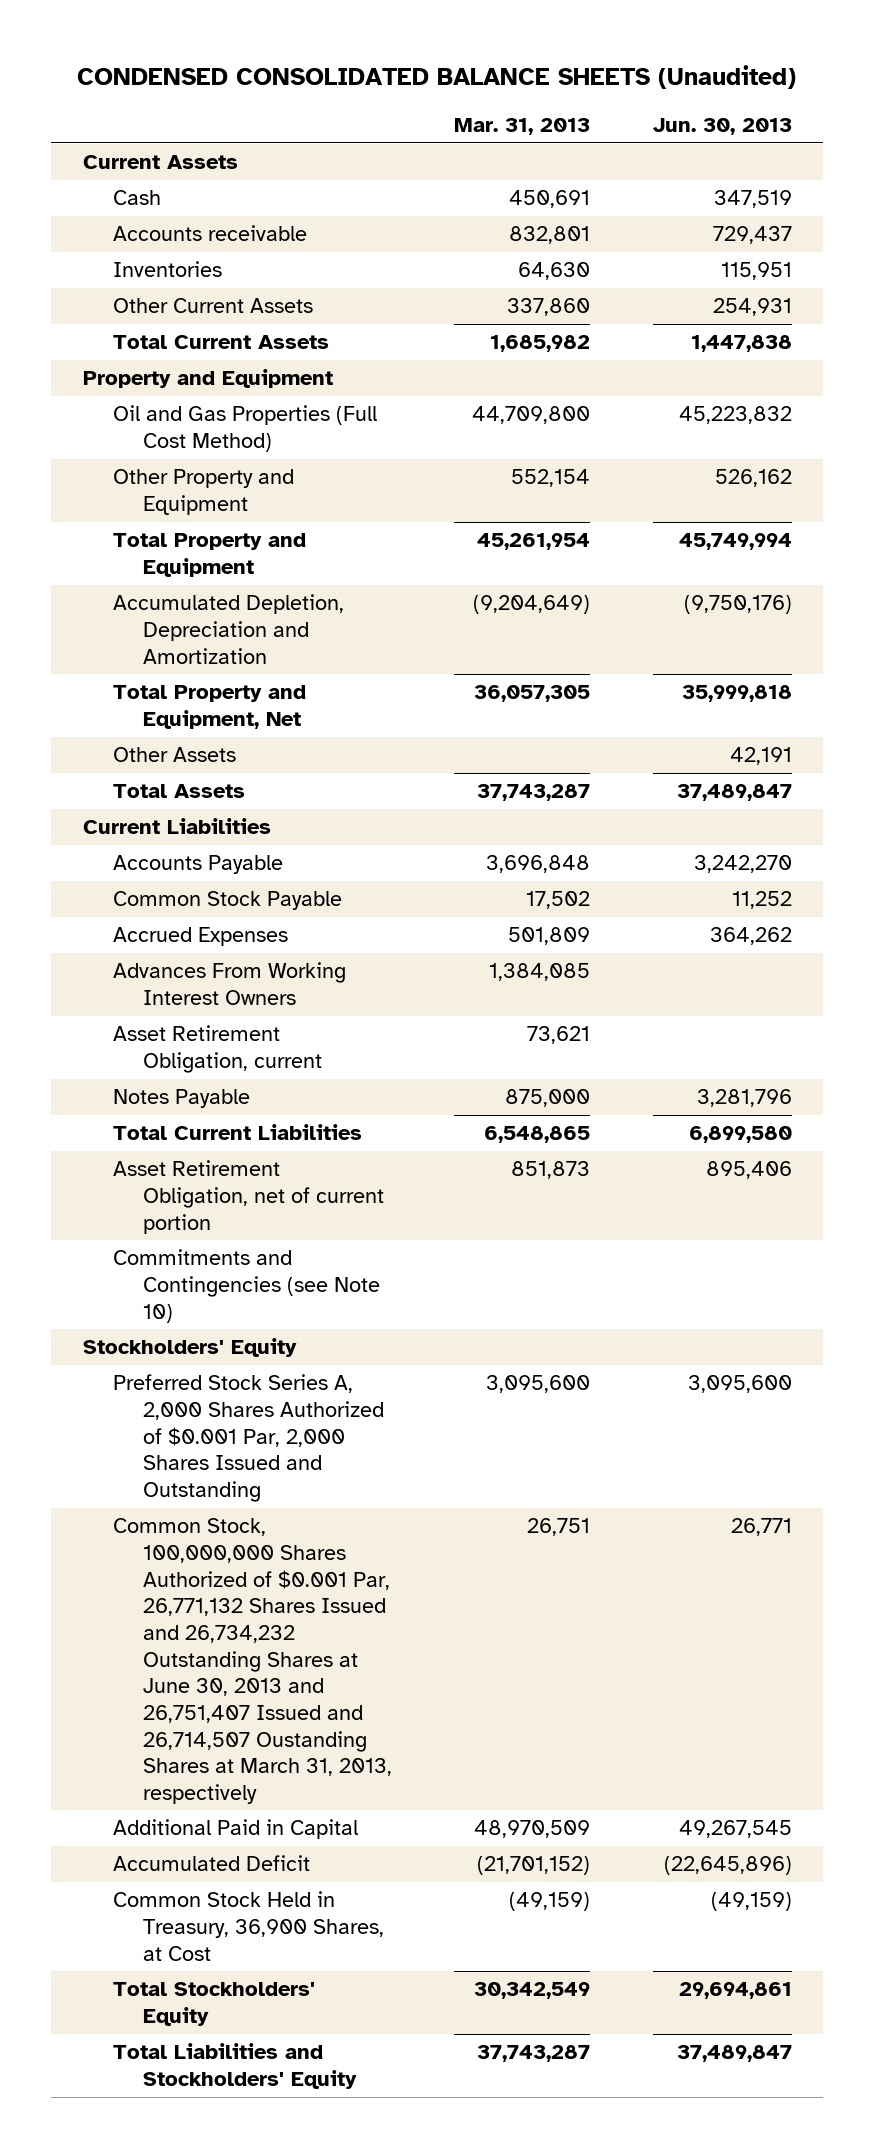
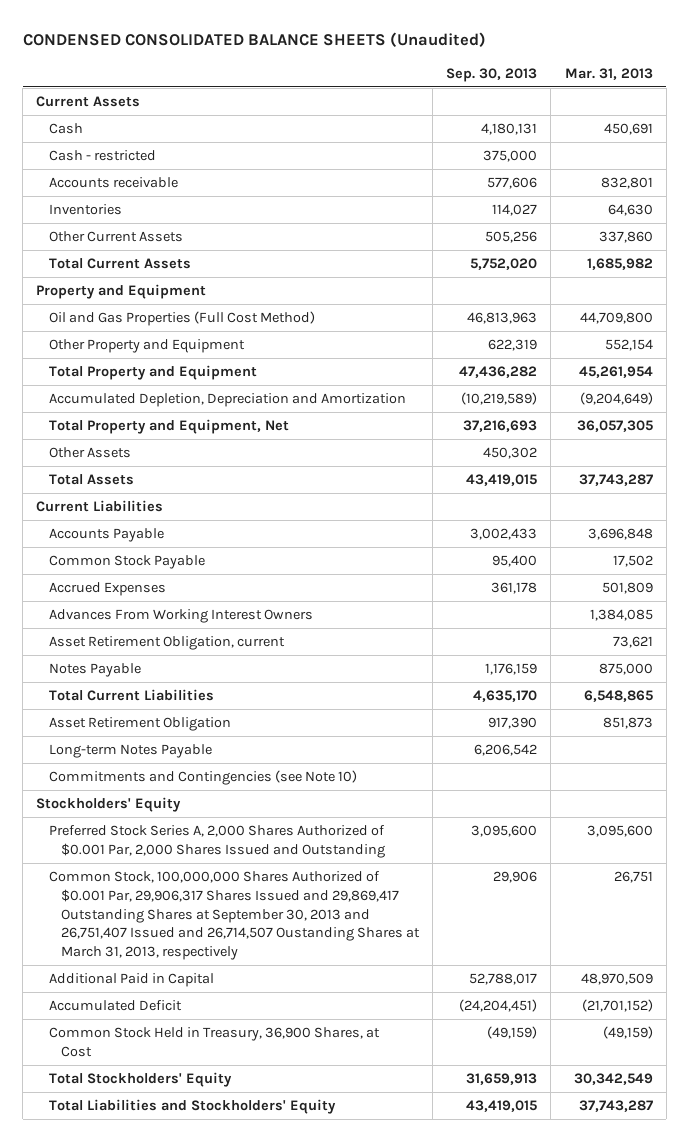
- | Mar. 31, 2013 | Jun. 30, 2013
+ | Sep. 30, 2013 | Mar. 31, 2013
+ Cash - restricted | 375,000 |
- Asset Retirement Obligation, net of current portion | 851,873 | 895,406
+ Asset Retirement Obligation | 917,390 | 851,873
+ Long-term Notes Payable | 6,206,542 |
- Common Stock, 100,000,000 Shares Authorized of $0.001 Par, 26,771,132 Shares Issued and 26,734,232 Outstanding Shares at June 30, 2013 and 26,751,407 Issued and 26,714,507 Oustanding Shares at March 31, 2013, respectively | 26,751 | 26,771
+ Common Stock, 100,000,000 Shares Authorized of $0.001 Par, 29,906,317 Shares Issued and 29,869,417 Outstanding Shares at September 30, 2013 and 26,751,407 Issued and 26,714,507 Oustanding Shares at March 31, 2013, respectively | 29,906 | 26,751

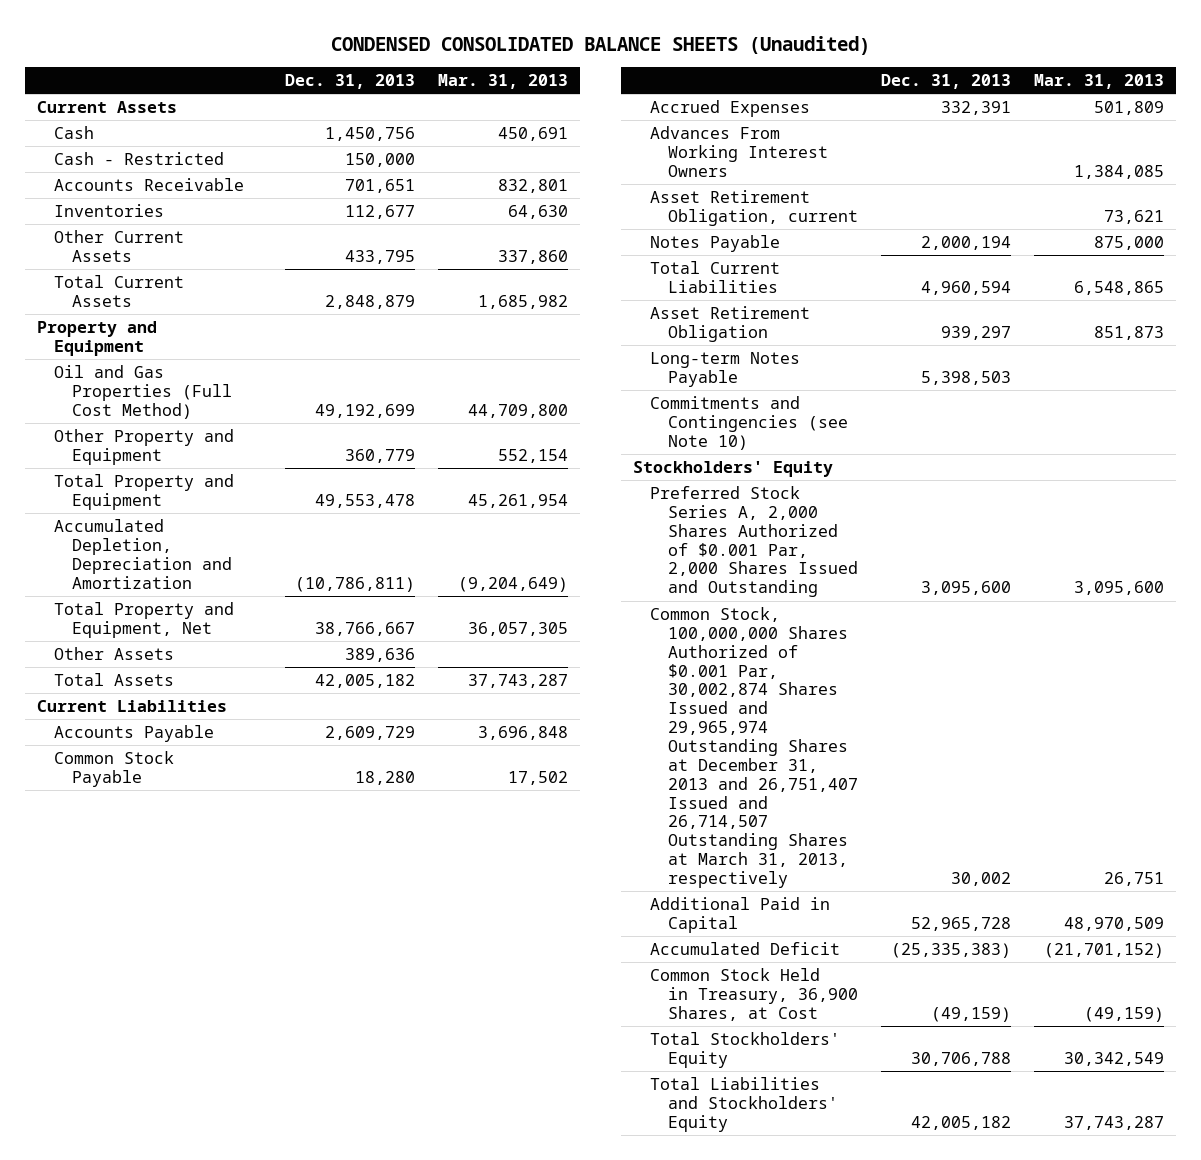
- | Sep. 30, 2013 | Mar. 31, 2013
+ | Dec. 31, 2013 | Mar. 31, 2013
- Cash - restricted | 375,000 |
- Accounts receivable | 577,606 | 832,801
+ Cash - Restricted | 150,000 |
+ Accounts Receivable | 701,651 | 832,801
- Common Stock, 100,000,000 Shares Authorized of $0.001 Par, 29,906,317 Shares Issued and 29,869,417 Outstanding Shares at September 30, 2013 and 26,751,407 Issued and 26,714,507 Oustanding Shares at March 31, 2013, respectively | 29,906 | 26,751
+ Common Stock, 100,000,000 Shares Authorized of $0.001 Par, 30,002,874 Shares Issued and 29,965,974 Outstanding Shares at December 31, 2013 and 26,751,407 Issued and 26,714,507 Outstanding Shares at March 31, 2013, respectively | 30,002 | 26,751

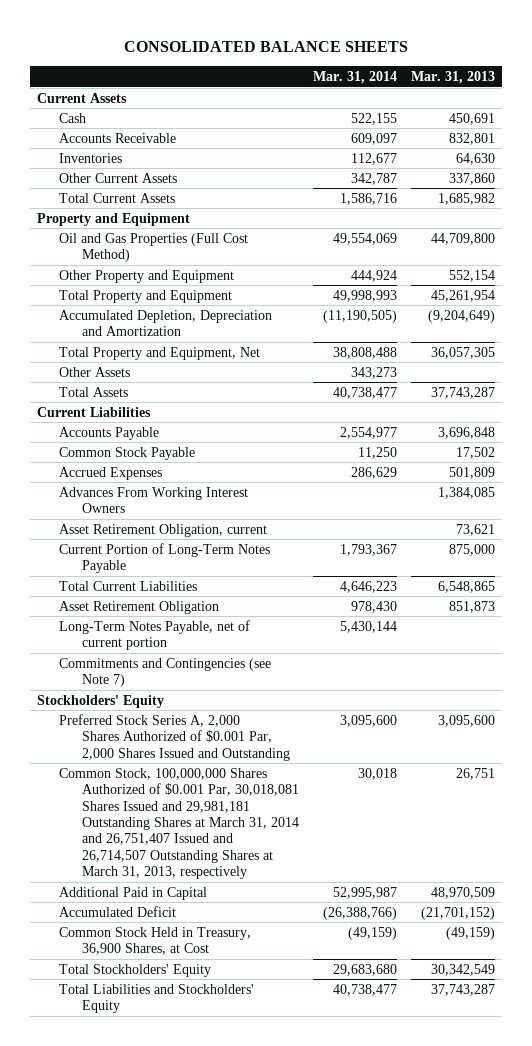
- CONDENSED CONSOLIDATED BALANCE SHEETS (Unaudited)
+ CONSOLIDATED BALANCE SHEETS
- | Dec. 31, 2013 | Mar. 31, 2013
+ | Mar. 31, 2014 | Mar. 31, 2013
- Cash - Restricted | 150,000 |
- Notes Payable | 2,000,194 | 875,000
+ Current Portion of Long-Term Notes Payable | 1,793,367 | 875,000
- Long-term Notes Payable | 5,398,503 |
- Commitments and Contingencies (see Note 10)
+ Long-Term Notes Payable, net of current portion | 5,430,144 |
+ Commitments and Contingencies (see Note 7)
- Common Stock, 100,000,000 Shares Authorized of $0.001 Par, 30,002,874 Shares Issued and 29,965,974 Outstanding Shares at December 31, 2013 and 26,751,407 Issued and 26,714,507 Outstanding Shares at March 31, 2013, respectively | 30,002 | 26,751
+ Common Stock, 100,000,000 Shares Authorized of $0.001 Par, 30,018,081 Shares Issued and 29,981,181 Outstanding Shares at March 31, 2014 and 26,751,407 Issued and 26,714,507 Outstanding Shares at March 31, 2013, respectively | 30,018 | 26,751

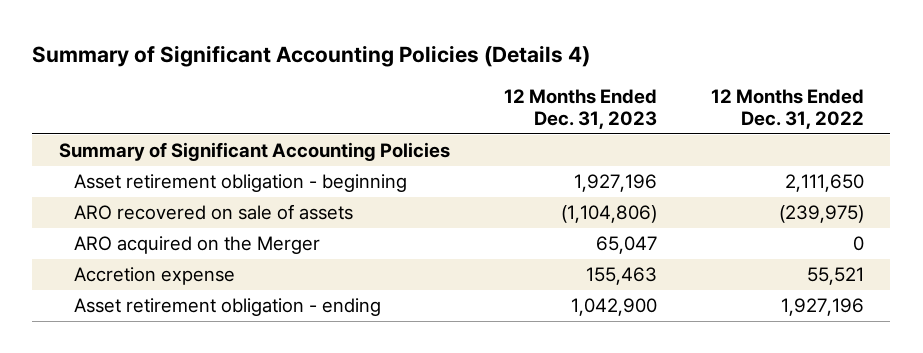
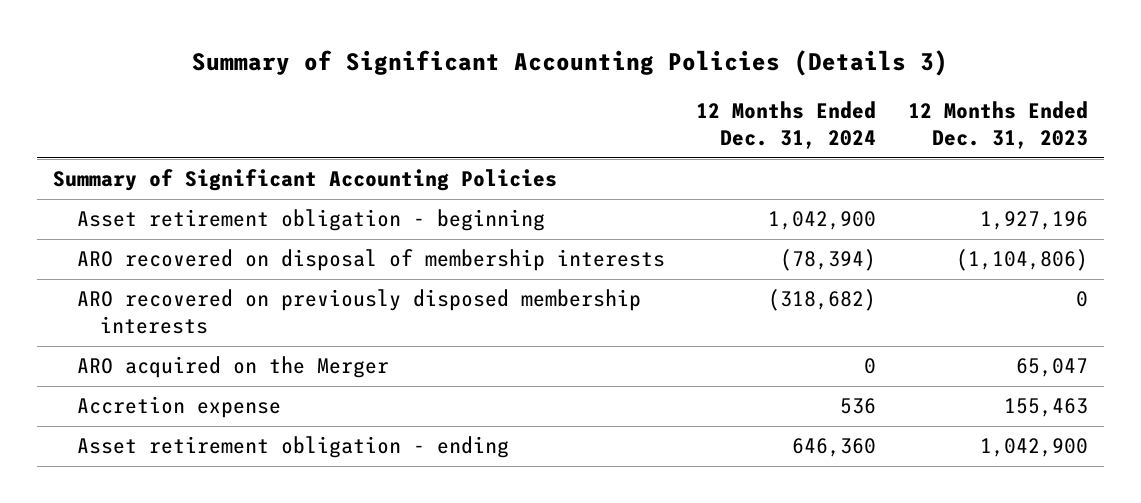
- Summary of Significant Accounting Policies (Details 4)
+ Summary of Significant Accounting Policies (Details 3)
- | 12 Months Ended Dec. 31, 2023 | 12 Months Ended Dec. 31, 2022
+ | 12 Months Ended Dec. 31, 2024 | 12 Months Ended Dec. 31, 2023
- ARO recovered on sale of assets | (1,104,806) | (239,975)
+ ARO recovered on disposal of membership interests | (78,394) | (1,104,806)
+ ARO recovered on previously disposed membership interests | (318,682) | 0

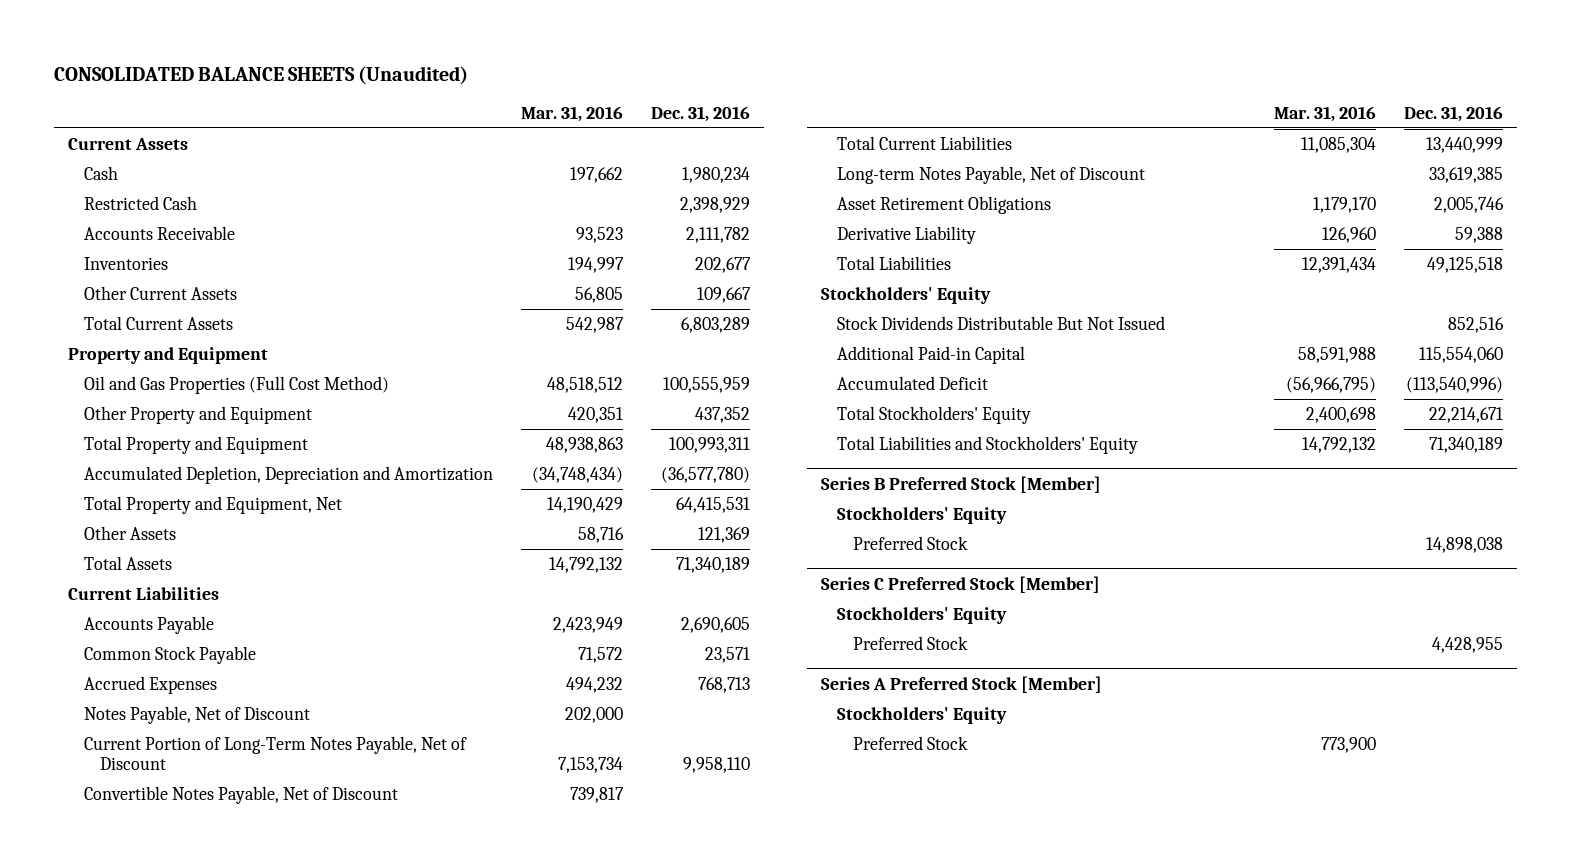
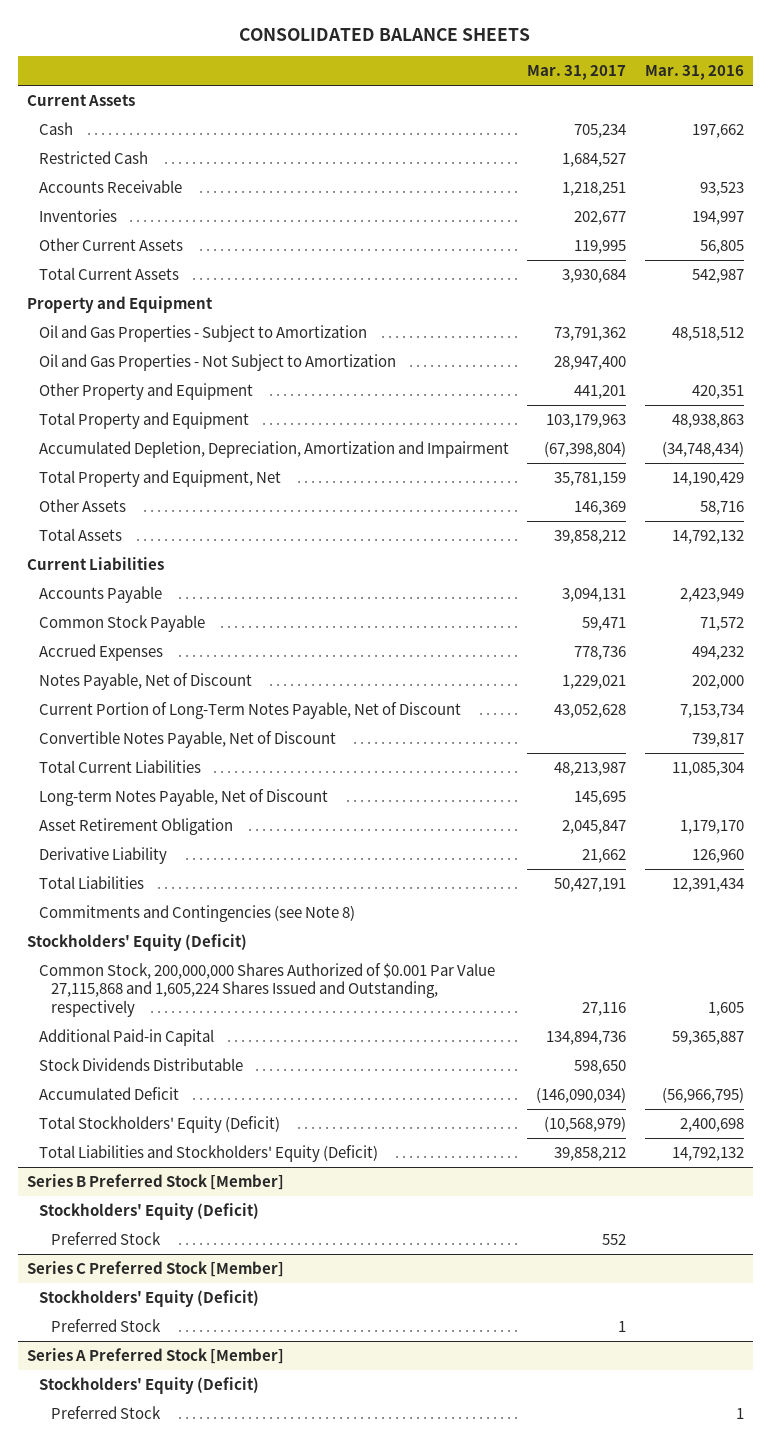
- CONSOLIDATED BALANCE SHEETS (Unaudited)
+ CONSOLIDATED BALANCE SHEETS
- | Mar. 31, 2016 | Dec. 31, 2016
+ | Mar. 31, 2017 | Mar. 31, 2016
- Oil and Gas Properties (Full Cost Method) | 48,518,512 | 100,555,959
+ Oil and Gas Properties - Subject to Amortization | 73,791,362 | 48,518,512
+ Oil and Gas Properties - Not Subject to Amortization | 28,947,400 |
- Accumulated Depletion, Depreciation and Amortization | (34,748,434) | (36,577,780)
+ Accumulated Depletion, Depreciation, Amortization and Impairment | (67,398,804) | (34,748,434)
- Asset Retirement Obligations | 1,179,170 | 2,005,746
+ Asset Retirement Obligation | 2,045,847 | 1,179,170
- Stockholders' Equity
- Stock Dividends Distributable But Not Issued | | 852,516
- Additional Paid-in Capital | 58,591,988 | 115,554,060
+ Commitments and Contingencies (see Note 8)
+ Stockholders' Equity (Deficit)
+ Common Stock, 200,000,000 Shares Authorized of $0.001 Par Value 27,115,868 and 1,605,224 Shares Issued and Outstanding, respectively | 27,116 | 1,605
+ Additional Paid-in Capital | 134,894,736 | 59,365,887
+ Stock Dividends Distributable | 598,650 |
- Total Stockholders' Equity | 2,400,698 | 22,214,671
- Total Liabilities and Stockholders' Equity | 14,792,132 | 71,340,189
+ Total Stockholders' Equity (Deficit) | (10,568,979) | 2,400,698
+ Total Liabilities and Stockholders' Equity (Deficit) | 39,858,212 | 14,792,132
@ Series B Preferred Stock [Member]
- Stockholders' Equity
+ Stockholders' Equity (Deficit)
@ Series C Preferred Stock [Member]
- Stockholders' Equity
+ Stockholders' Equity (Deficit)
@ Series A Preferred Stock [Member]
- Stockholders' Equity
- Preferred Stock | 773,900 |
+ Stockholders' Equity (Deficit)
+ Preferred Stock | | 1

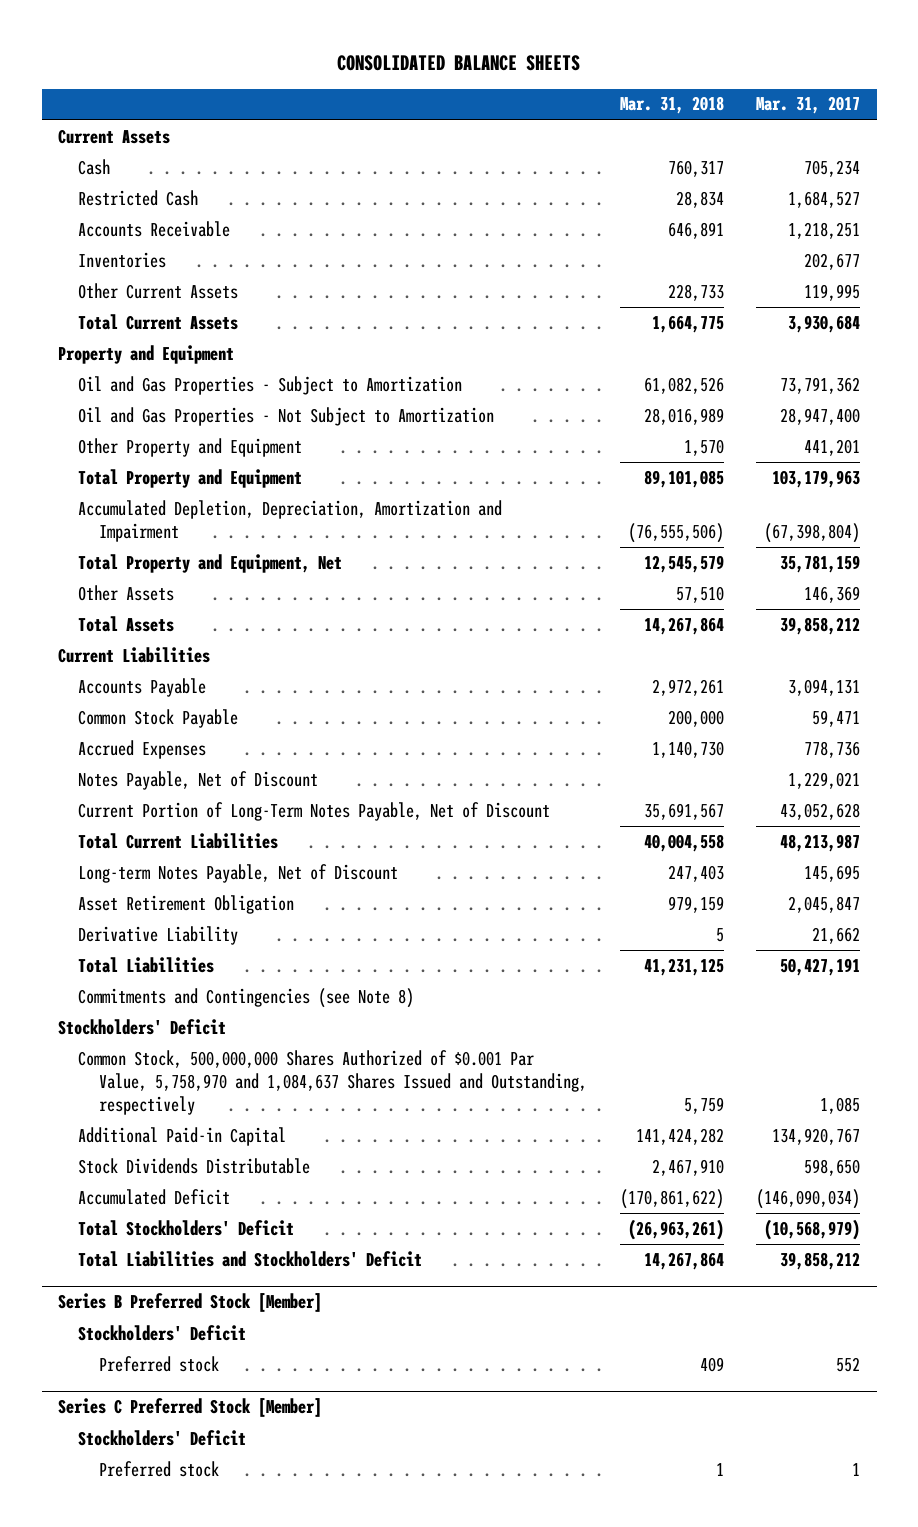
- | Mar. 31, 2017 | Mar. 31, 2016
+ | Mar. 31, 2018 | Mar. 31, 2017
- Convertible Notes Payable, Net of Discount | | 739,817
- Stockholders' Equity (Deficit)
- Common Stock, 200,000,000 Shares Authorized of $0.001 Par Value 27,115,868 and 1,605,224 Shares Issued and Outstanding, respectively | 27,116 | 1,605
- Additional Paid-in Capital | 134,894,736 | 59,365,887
+ Stockholders' Deficit
+ Common Stock, 500,000,000 Shares Authorized of $0.001 Par Value, 5,758,970 and 1,084,637 Shares Issued and Outstanding, respectively | 5,759 | 1,085
+ Additional Paid-in Capital | 141,424,282 | 134,920,767
- Total Stockholders' Equity (Deficit) | (10,568,979) | 2,400,698
- Total Liabilities and Stockholders' Equity (Deficit) | 39,858,212 | 14,792,132
+ Total Stockholders' Deficit | (26,963,261) | (10,568,979)
+ Total Liabilities and Stockholders' Deficit | 14,267,864 | 39,858,212
@ Series B Preferred Stock [Member]
- Stockholders' Equity (Deficit)
- Preferred Stock | 552 |
+ Stockholders' Deficit
+ Preferred stock | 409 | 552
@ Series C Preferred Stock [Member]
- Stockholders' Equity (Deficit)
- Preferred Stock | 1 |
- Series A Preferred Stock [Member]
- Stockholders' Equity (Deficit)
- Preferred Stock | | 1
@ Series C Preferred Stock [Member]
+ Stockholders' Deficit
+ Preferred stock | 1 | 1

